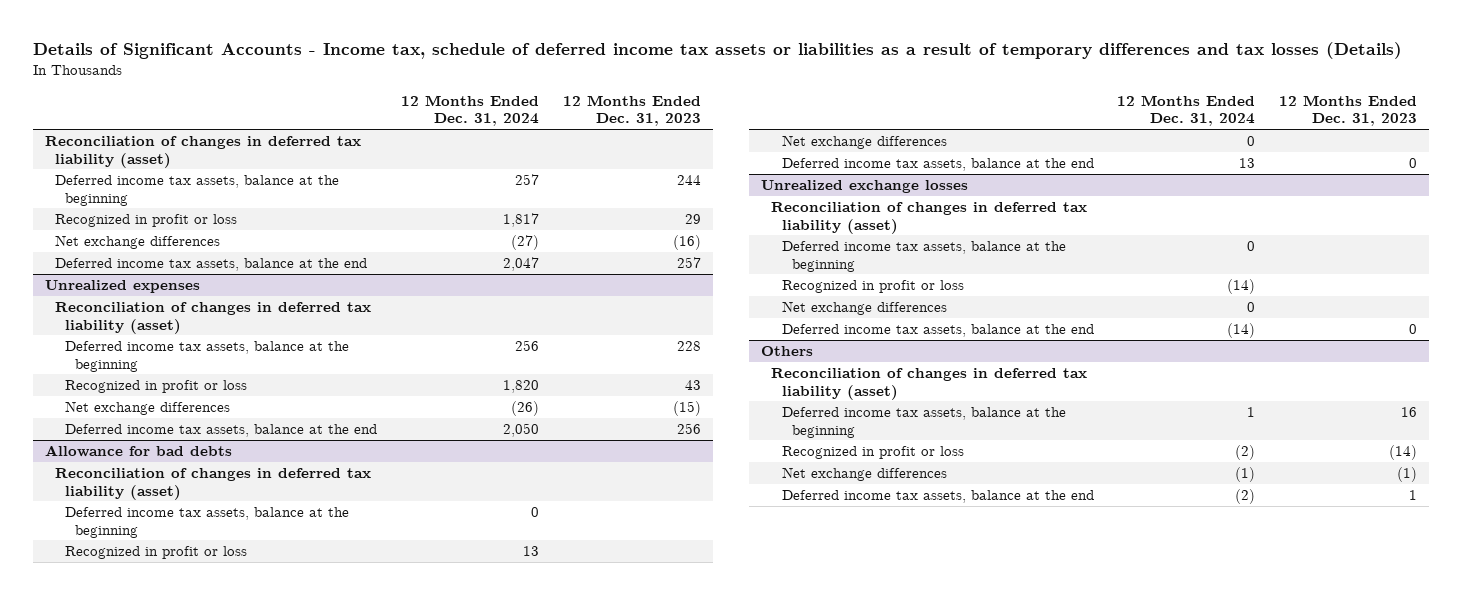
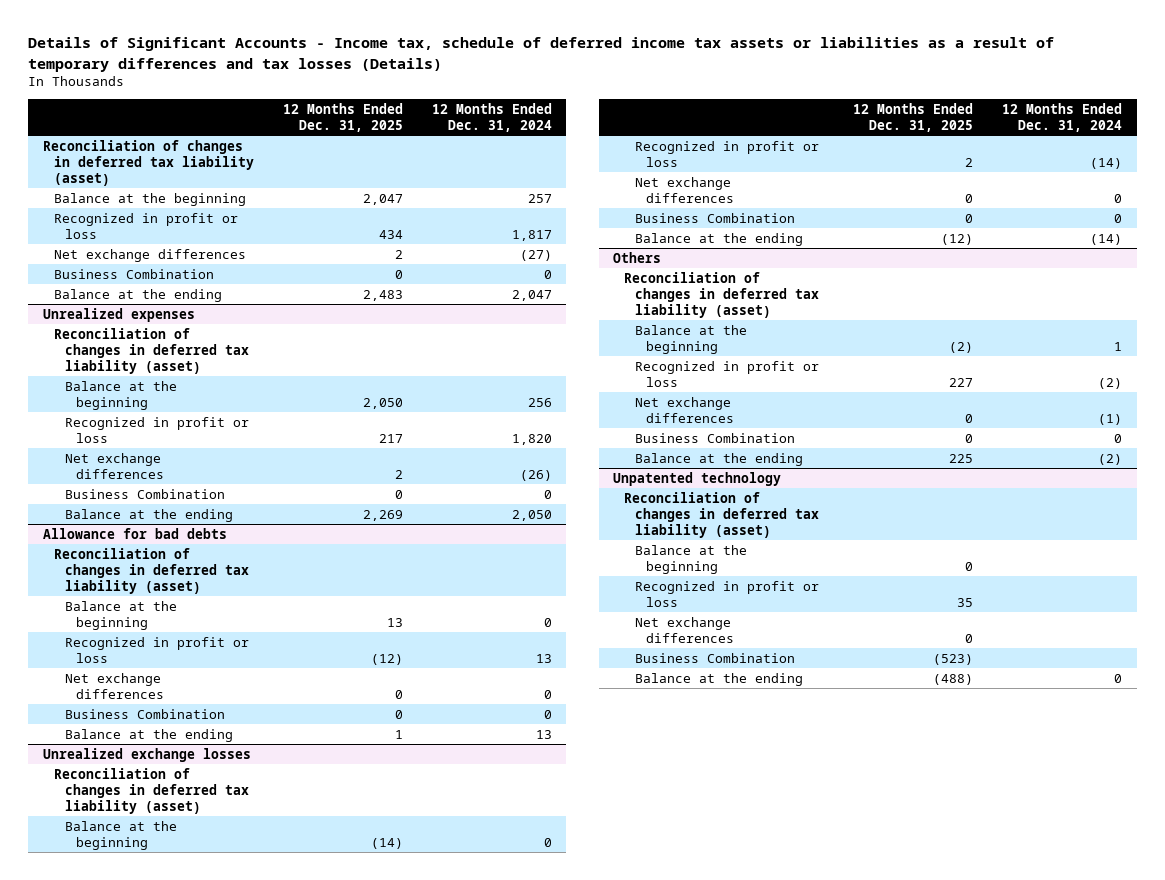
- | 12 Months Ended Dec. 31, 2024 | 12 Months Ended Dec. 31, 2023
+ | 12 Months Ended Dec. 31, 2025 | 12 Months Ended Dec. 31, 2024
- Deferred income tax assets, balance at the beginning | 257 | 244
+ Balance at the beginning | 2,047 | 257
- Deferred income tax assets, balance at the end | 2,047 | 257
+ Business Combination | 0 | 0
+ Balance at the ending | 2,483 | 2,047
@ Unrealized expenses
- Deferred income tax assets, balance at the beginning | 256 | 228
+ Balance at the beginning | 2,050 | 256
- Deferred income tax assets, balance at the end | 2,050 | 256
+ Business Combination | 0 | 0
+ Balance at the ending | 2,269 | 2,050
@ Allowance for bad debts
- Deferred income tax assets, balance at the beginning | 0 |
+ Balance at the beginning | 13 | 0
- Deferred income tax assets, balance at the end | 13 | 0
+ Business Combination | 0 | 0
+ Balance at the ending | 1 | 13
@ Unrealized exchange losses
- Deferred income tax assets, balance at the beginning | 0 |
+ Balance at the beginning | (14) | 0
- Deferred income tax assets, balance at the end | (14) | 0
+ Business Combination | 0 | 0
+ Balance at the ending | (12) | (14)
@ Others
- Deferred income tax assets, balance at the beginning | 1 | 16
+ Balance at the beginning | (2) | 1
- Deferred income tax assets, balance at the end | (2) | 1
+ Business Combination | 0 | 0
+ Balance at the ending | 225 | (2)
+ Unpatented technology
+ Reconciliation of changes in deferred tax liability (asset)
+ Balance at the beginning | 0 |
+ Recognized in profit or loss | 35 |
+ Net exchange differences | 0 |
+ Business Combination | (523) |
+ Balance at the ending | (488) | 0

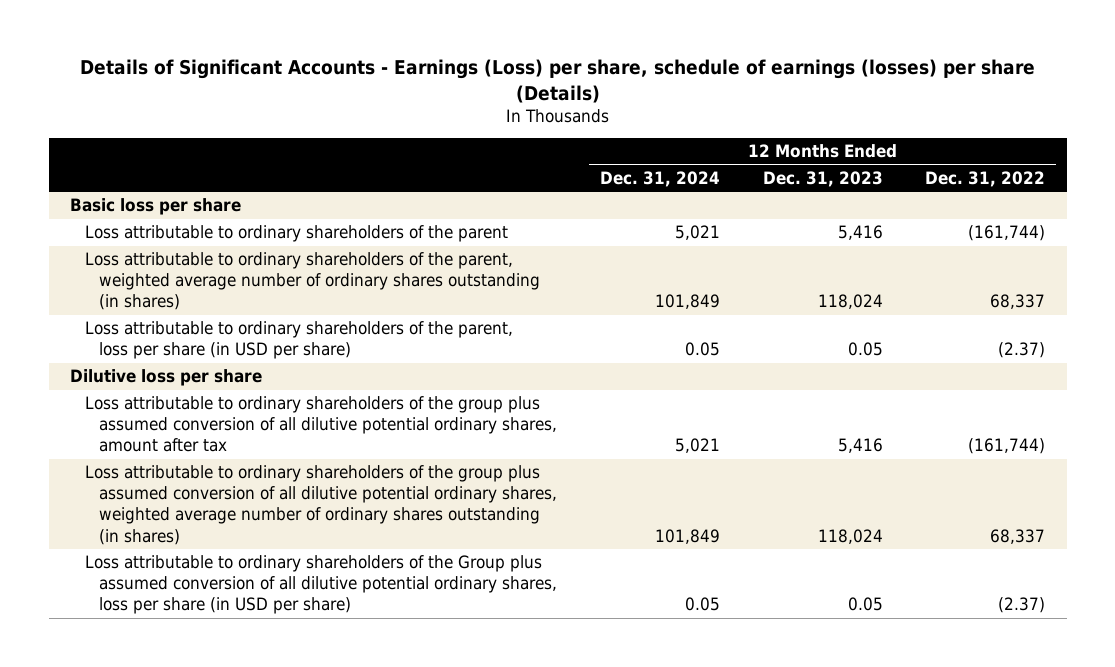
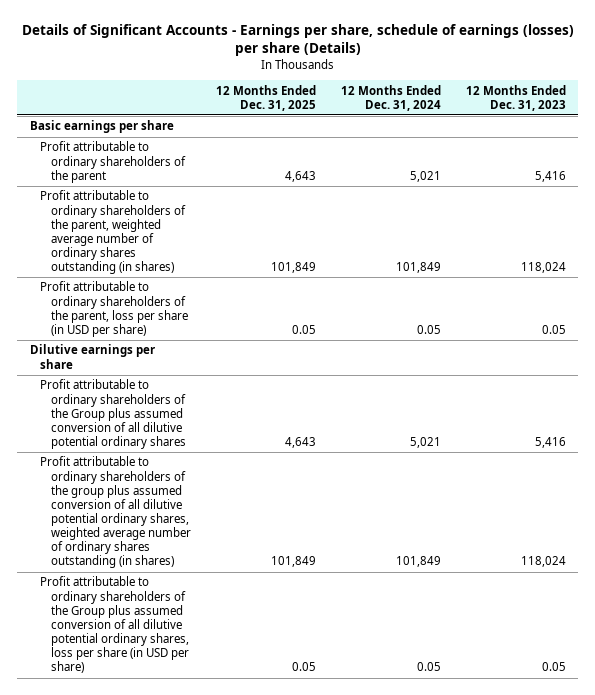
- Details of Significant Accounts - Earnings (Loss) per share, schedule of earnings (losses) per share (Details)
+ Details of Significant Accounts - Earnings per share, schedule of earnings (losses) per share (Details)
- | 12 Months Ended Dec. 31, 2024 | 12 Months Ended Dec. 31, 2023 | 12 Months Ended Dec. 31, 2022
+ | 12 Months Ended Dec. 31, 2025 | 12 Months Ended Dec. 31, 2024 | 12 Months Ended Dec. 31, 2023
- Basic loss per share
- Loss attributable to ordinary shareholders of the parent | 5,021 | 5,416 | (161,744)
- Loss attributable to ordinary shareholders of the parent, weighted average number of ordinary shares outstanding (in shares) | 101,849 | 118,024 | 68,337
- Loss attributable to ordinary shareholders of the parent, loss per share (in USD per share) | 0.05 | 0.05 | (2.37)
- Dilutive loss per share
- Loss attributable to ordinary shareholders of the group plus assumed conversion of all dilutive potential ordinary shares, amount after tax | 5,021 | 5,416 | (161,744)
- Loss attributable to ordinary shareholders of the group plus assumed conversion of all dilutive potential ordinary shares, weighted average number of ordinary shares outstanding (in shares) | 101,849 | 118,024 | 68,337
- Loss attributable to ordinary shareholders of the Group plus assumed conversion of all dilutive potential ordinary shares, loss per share (in USD per share) | 0.05 | 0.05 | (2.37)
+ Basic earnings per share
+ Profit attributable to ordinary shareholders of the parent | 4,643 | 5,021 | 5,416
+ Profit attributable to ordinary shareholders of the parent, weighted average number of ordinary shares outstanding (in shares) | 101,849 | 101,849 | 118,024
+ Profit attributable to ordinary shareholders of the parent, loss per share (in USD per share) | 0.05 | 0.05 | 0.05
+ Dilutive earnings per share
+ Profit attributable to ordinary shareholders of the Group plus assumed conversion of all dilutive potential ordinary shares | 4,643 | 5,021 | 5,416
+ Profit attributable to ordinary shareholders of the group plus assumed conversion of all dilutive potential ordinary shares, weighted average number of ordinary shares outstanding (in shares) | 101,849 | 101,849 | 118,024
+ Profit attributable to ordinary shareholders of the Group plus assumed conversion of all dilutive potential ordinary shares, loss per share (in USD per share) | 0.05 | 0.05 | 0.05

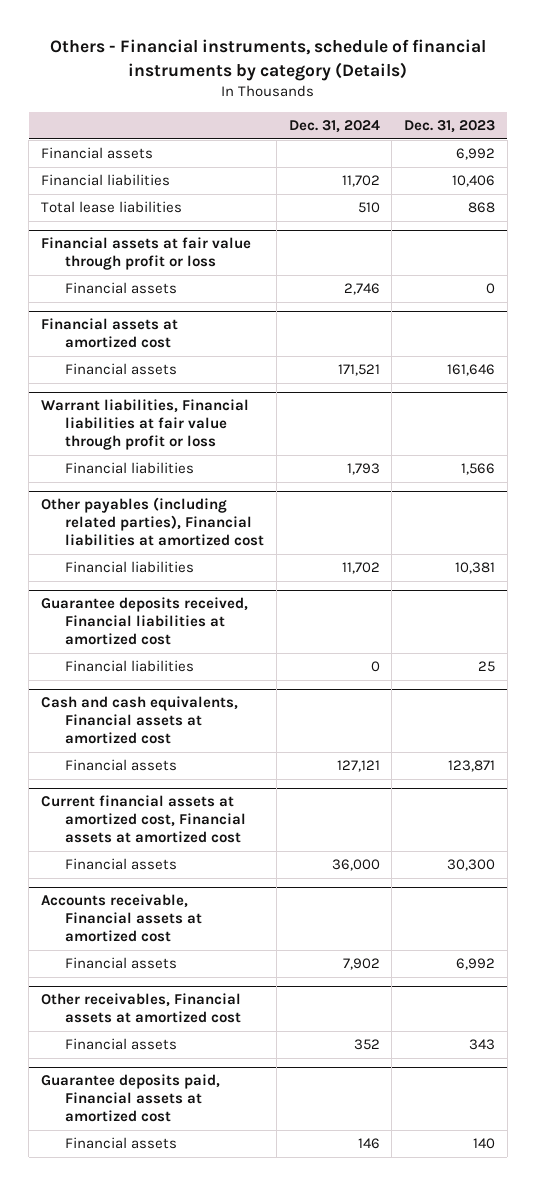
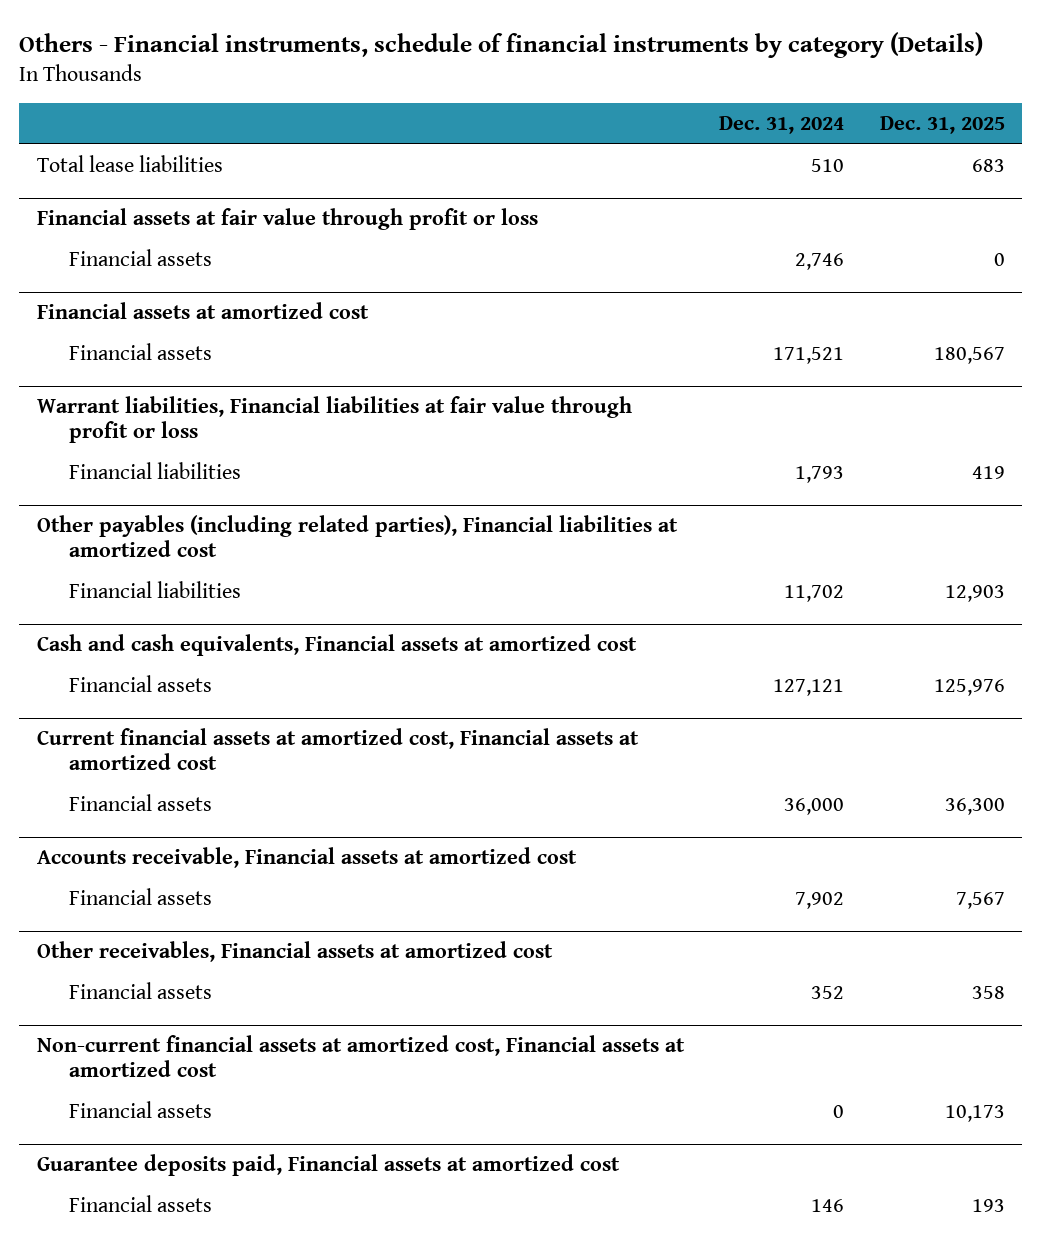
- | Dec. 31, 2024 | Dec. 31, 2023
+ | Dec. 31, 2024 | Dec. 31, 2025
- Financial assets | | 6,992
- Financial liabilities | 11,702 | 10,406
- Guarantee deposits received, Financial liabilities at amortized cost
- Financial liabilities | 0 | 25
+ Non-current financial assets at amortized cost, Financial assets at amortized cost
+ Financial assets | 0 | 10,173

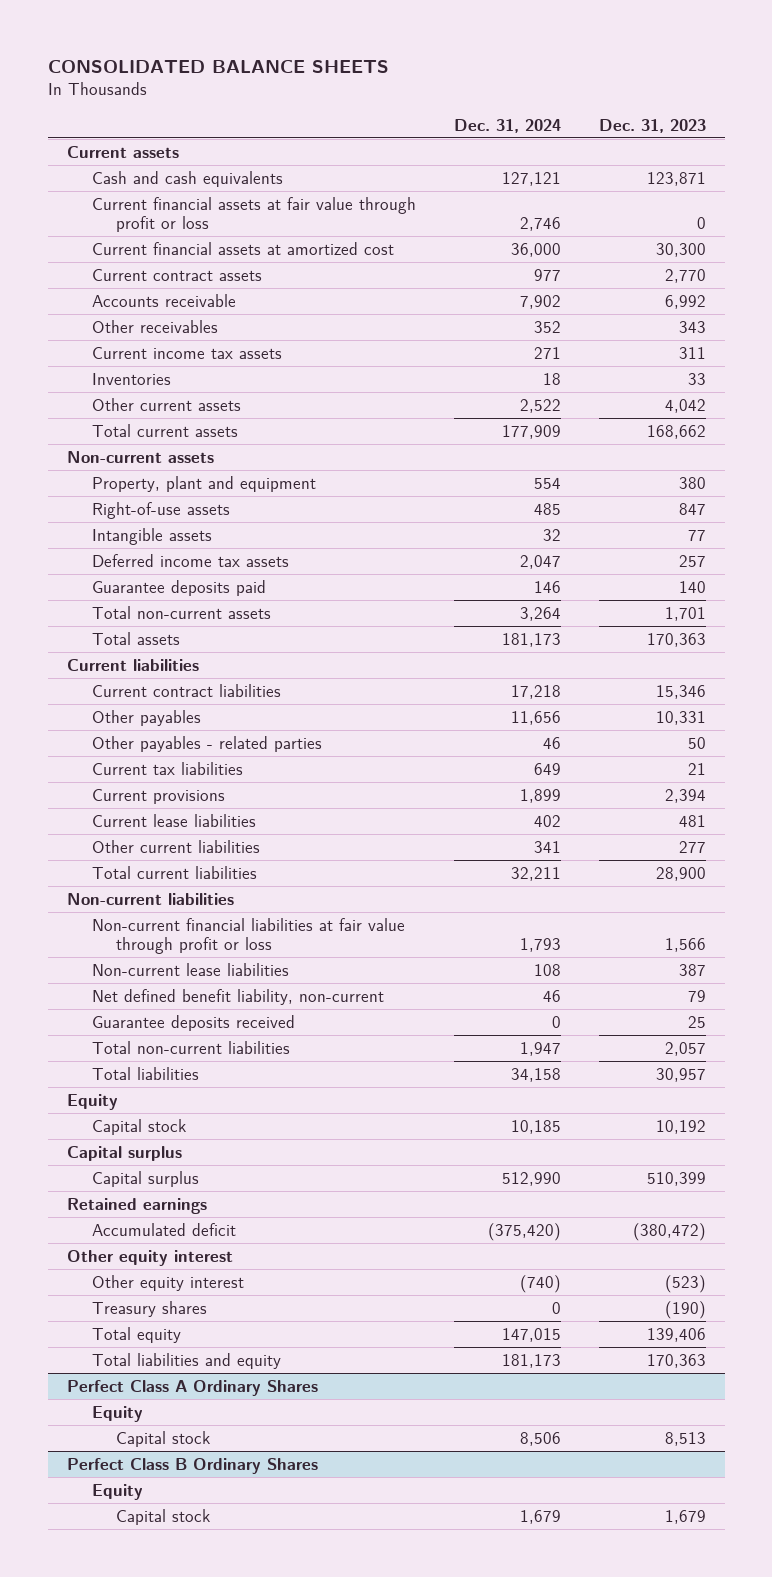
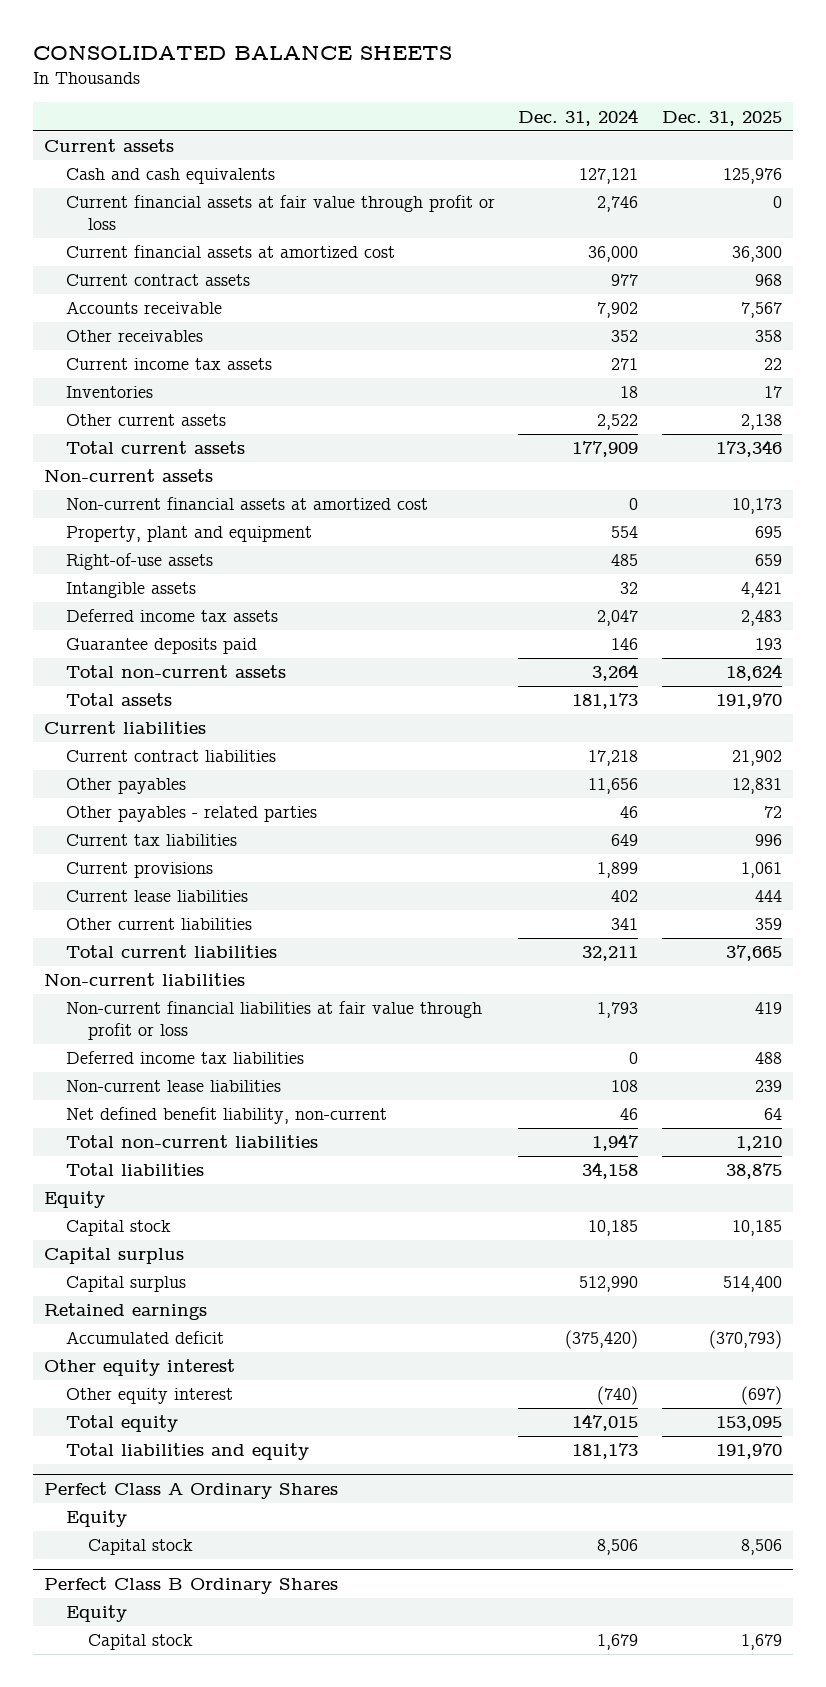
- | Dec. 31, 2024 | Dec. 31, 2023
+ | Dec. 31, 2024 | Dec. 31, 2025
+ Non-current financial assets at amortized cost | 0 | 10,173
+ Deferred income tax liabilities | 0 | 488
- Guarantee deposits received | 0 | 25
- Treasury shares | 0 | (190)

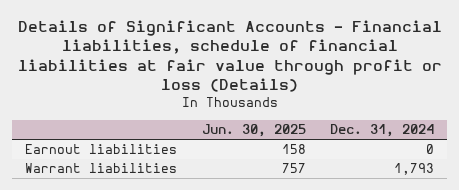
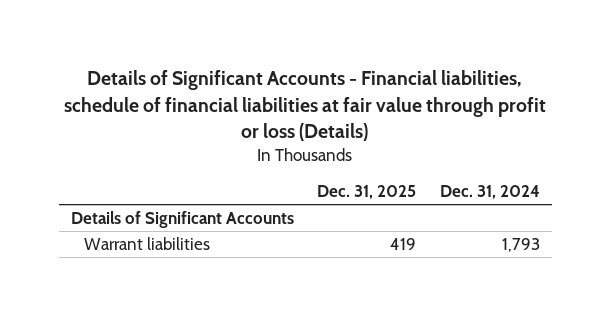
- | Jun. 30, 2025 | Dec. 31, 2024
+ | Dec. 31, 2025 | Dec. 31, 2024
- Earnout liabilities | 158 | 0
+ Details of Significant Accounts

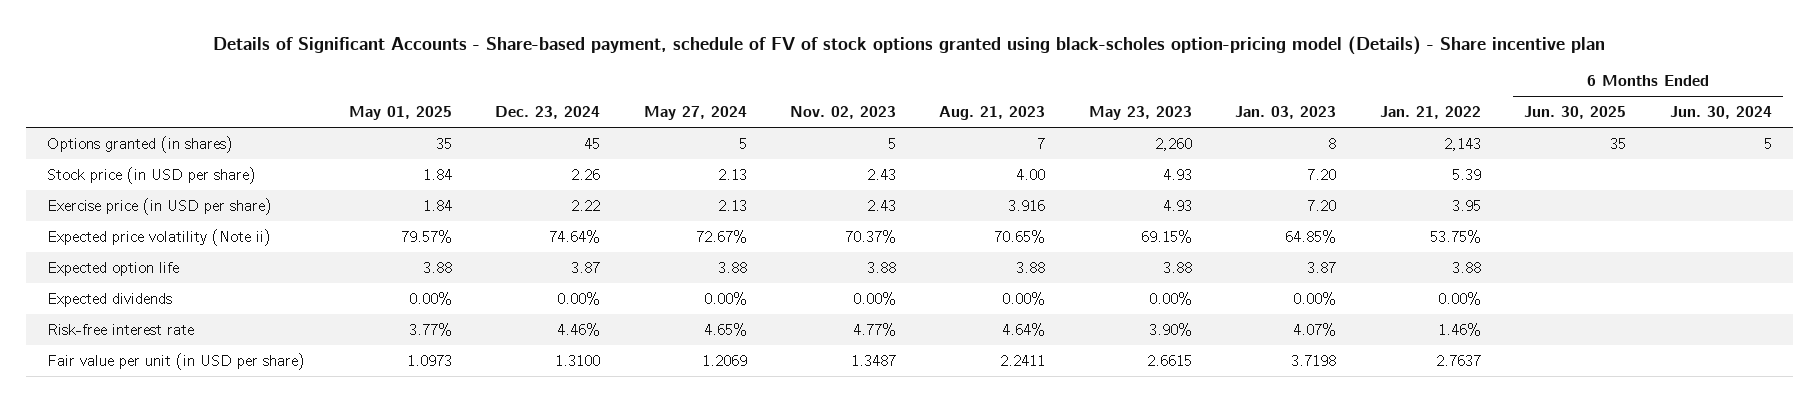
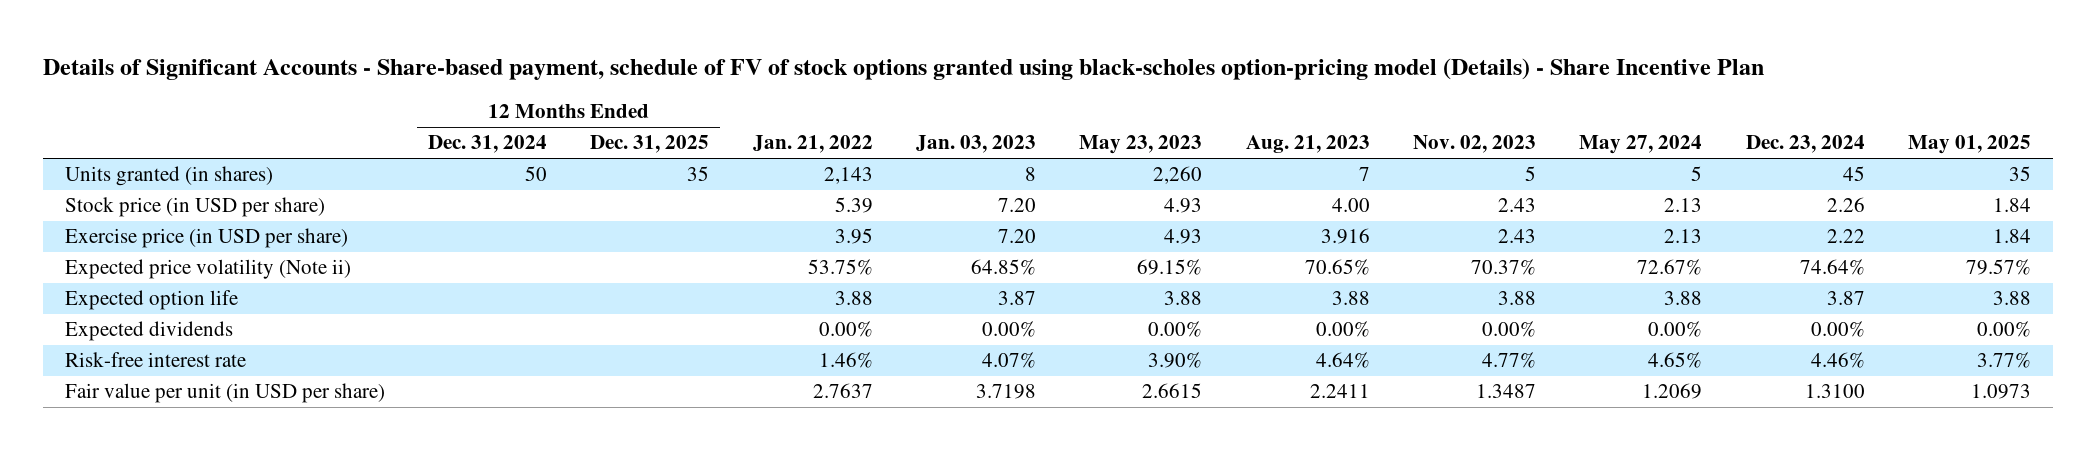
- Details of Significant Accounts - Share-based payment, schedule of FV of stock options granted using black-scholes option-pricing model (Details) - Share incentive plan
+ Details of Significant Accounts - Share-based payment, schedule of FV of stock options granted using black-scholes option-pricing model (Details) - Share Incentive Plan
- | May 01, 2025 | Dec. 23, 2024 | May 27, 2024 | Nov. 02, 2023 | Aug. 21, 2023 | May 23, 2023 | Jan. 03, 2023 | Jan. 21, 2022 | 6 Months Ended Jun. 30, 2025 | 6 Months Ended Jun. 30, 2024
+ | 12 Months Ended Dec. 31, 2024 | 12 Months Ended Dec. 31, 2025 | Jan. 21, 2022 | Jan. 03, 2023 | May 23, 2023 | Aug. 21, 2023 | Nov. 02, 2023 | May 27, 2024 | Dec. 23, 2024 | May 01, 2025
- Options granted (in shares) | 35 | 45 | 5 | 5 | 7 | 2,260 | 8 | 2,143 | 35 | 5
+ Units granted (in shares) | 50 | 35 | 2,143 | 8 | 2,260 | 7 | 5 | 5 | 45 | 35

